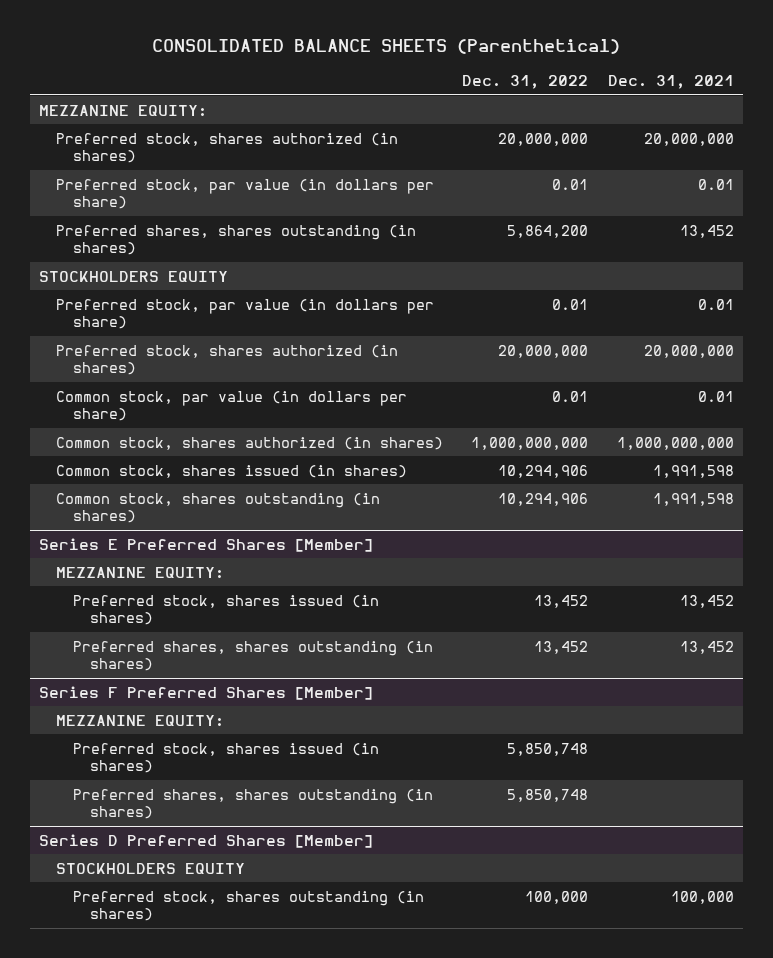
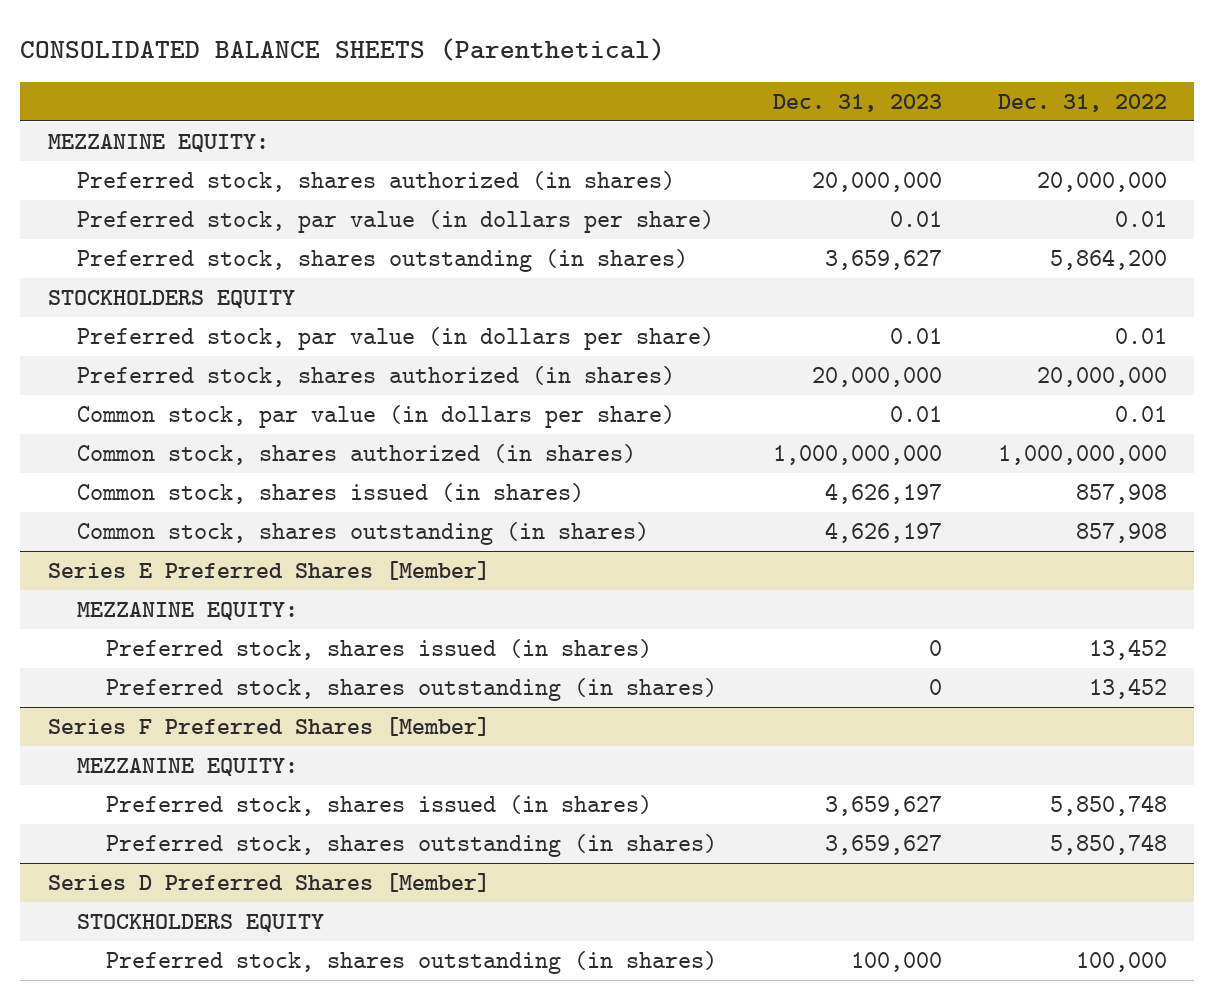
- | Dec. 31, 2022 | Dec. 31, 2021
+ | Dec. 31, 2023 | Dec. 31, 2022
- Preferred shares, shares outstanding (in shares) | 5,864,200 | 13,452
+ Preferred stock, shares outstanding (in shares) | 3,659,627 | 5,864,200
- Common stock, shares issued (in shares) | 10,294,906 | 1,991,598
- Common stock, shares outstanding (in shares) | 10,294,906 | 1,991,598
+ Common stock, shares issued (in shares) | 4,626,197 | 857,908
+ Common stock, shares outstanding (in shares) | 4,626,197 | 857,908
@ Series E Preferred Shares [Member]
- Preferred shares, shares outstanding (in shares) | 13,452 | 13,452
+ Preferred stock, shares outstanding (in shares) | 0 | 13,452
@ Series F Preferred Shares [Member]
- Preferred shares, shares outstanding (in shares) | 5,850,748 |
+ Preferred stock, shares outstanding (in shares) | 3,659,627 | 5,850,748

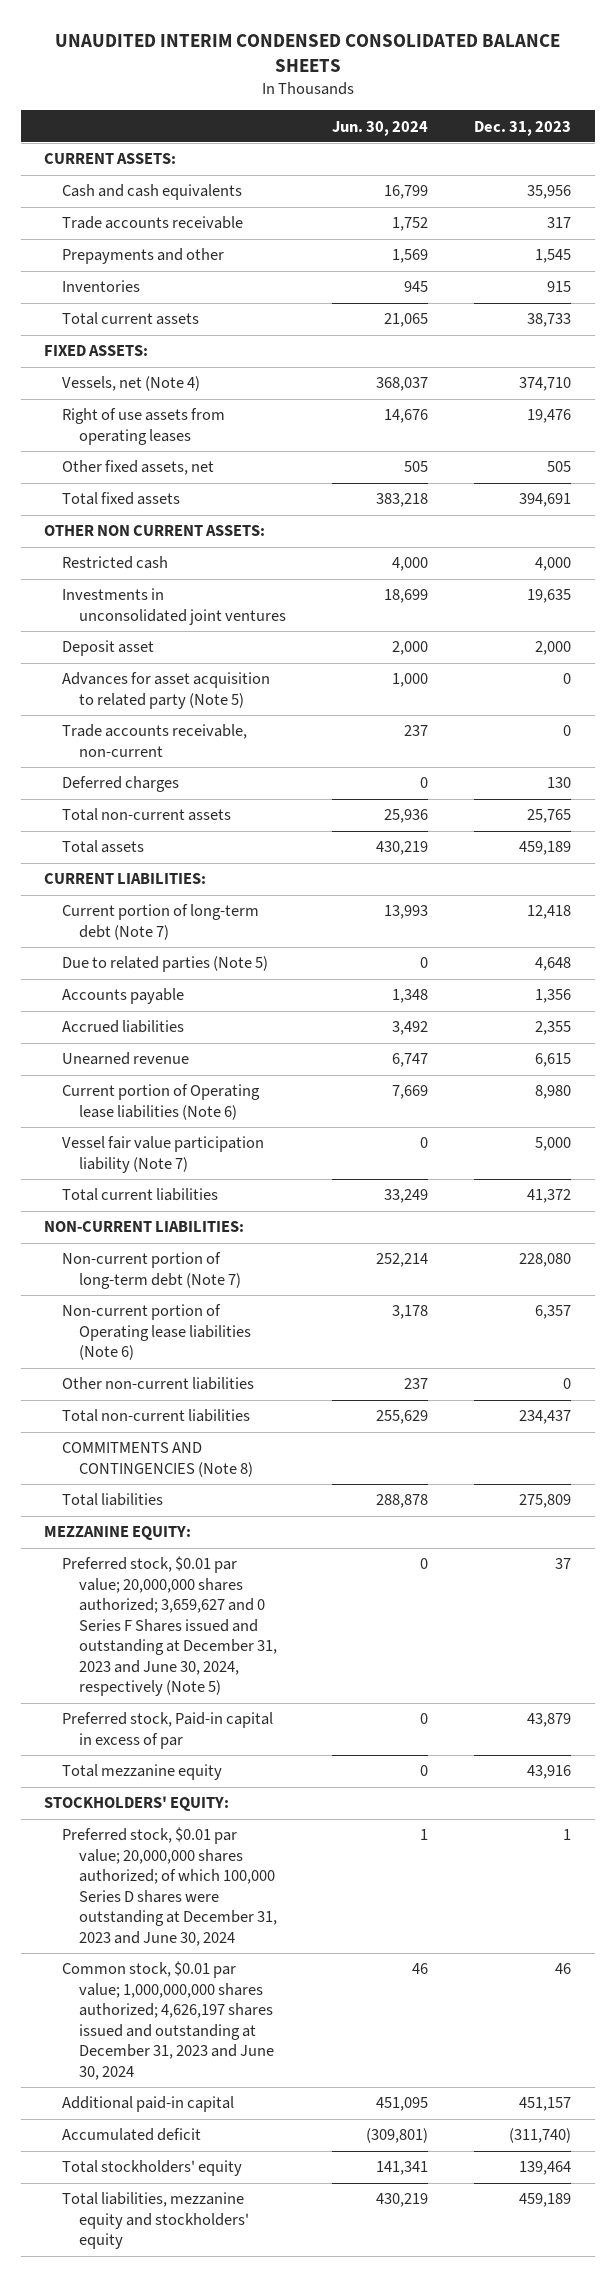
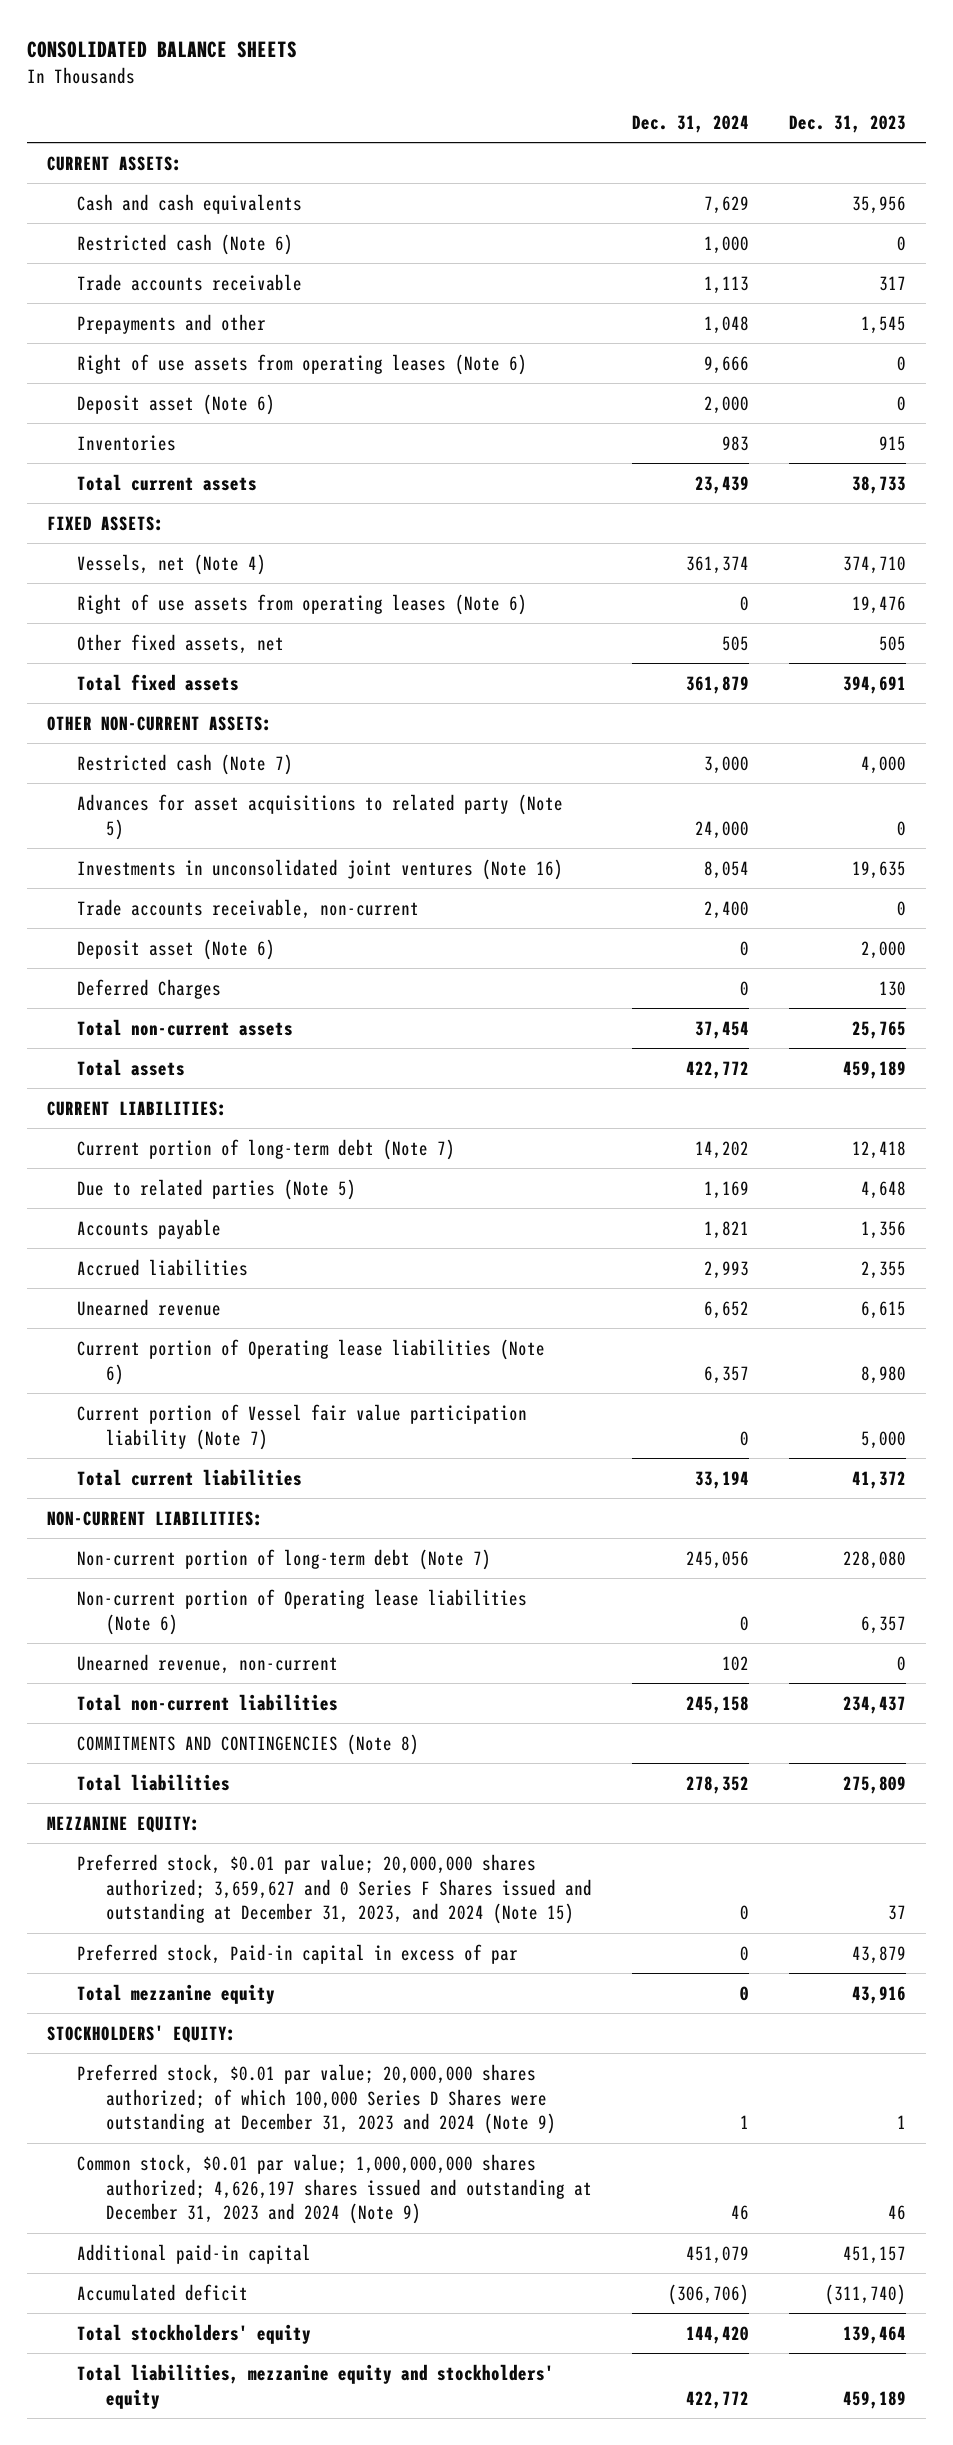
- UNAUDITED INTERIM CONDENSED CONSOLIDATED BALANCE SHEETS
+ CONSOLIDATED BALANCE SHEETS
- | Jun. 30, 2024 | Dec. 31, 2023
+ | Dec. 31, 2024 | Dec. 31, 2023
+ Restricted cash (Note 6) | 1,000 | 0
+ Right of use assets from operating leases (Note 6) | 9,666 | 0
+ Deposit asset (Note 6) | 2,000 | 0
- Right of use assets from operating leases | 14,676 | 19,476
+ Right of use assets from operating leases (Note 6) | 0 | 19,476
- OTHER NON CURRENT ASSETS:
- Restricted cash | 4,000 | 4,000
- Investments in unconsolidated joint ventures | 18,699 | 19,635
- Deposit asset | 2,000 | 2,000
- Advances for asset acquisition to related party (Note 5) | 1,000 | 0
+ OTHER NON-CURRENT ASSETS:
+ Restricted cash (Note 7) | 3,000 | 4,000
+ Advances for asset acquisitions to related party (Note 5) | 24,000 | 0
+ Investments in unconsolidated joint ventures (Note 16) | 8,054 | 19,635
- Deferred charges | 0 | 130
+ Deposit asset (Note 6) | 0 | 2,000
+ Deferred Charges | 0 | 130
- Vessel fair value participation liability (Note 7) | 0 | 5,000
+ Current portion of Vessel fair value participation liability (Note 7) | 0 | 5,000
- Other non-current liabilities | 237 | 0
+ Unearned revenue, non-current | 102 | 0
- Preferred stock, $0.01 par value; 20,000,000 shares authorized; 3,659,627 and 0 Series F Shares issued and outstanding at December 31, 2023 and June 30, 2024, respectively (Note 5) | 0 | 37
+ Preferred stock, $0.01 par value; 20,000,000 shares authorized; 3,659,627 and 0 Series F Shares issued and outstanding at December 31, 2023, and 2024 (Note 15) | 0 | 37
- Preferred stock, $0.01 par value; 20,000,000 shares authorized; of which 100,000 Series D shares were outstanding at December 31, 2023 and June 30, 2024 | 1 | 1
- Common stock, $0.01 par value; 1,000,000,000 shares authorized; 4,626,197 shares issued and outstanding at December 31, 2023 and June 30, 2024 | 46 | 46
+ Preferred stock, $0.01 par value; 20,000,000 shares authorized; of which 100,000 Series D Shares were outstanding at December 31, 2023 and 2024 (Note 9) | 1 | 1
+ Common stock, $0.01 par value; 1,000,000,000 shares authorized; 4,626,197 shares issued and outstanding at December 31, 2023 and 2024 (Note 9) | 46 | 46

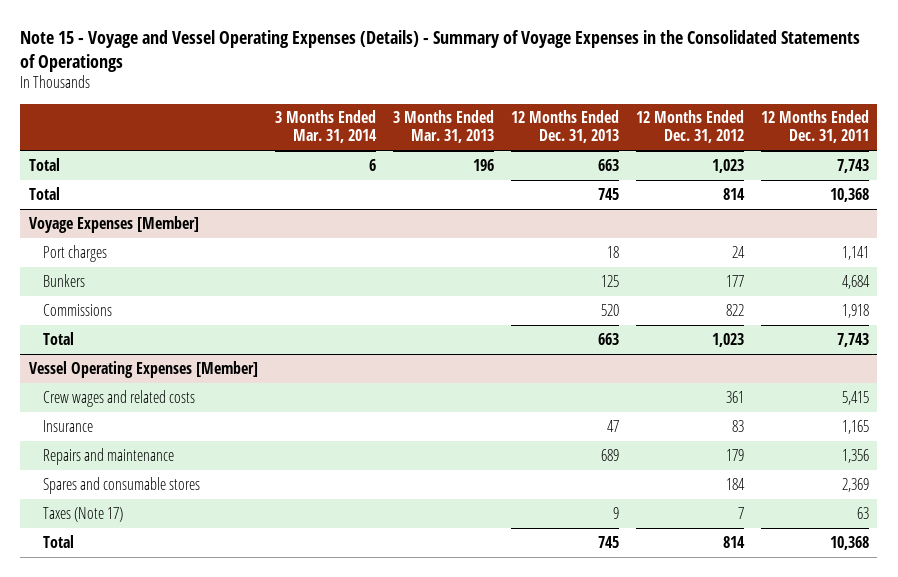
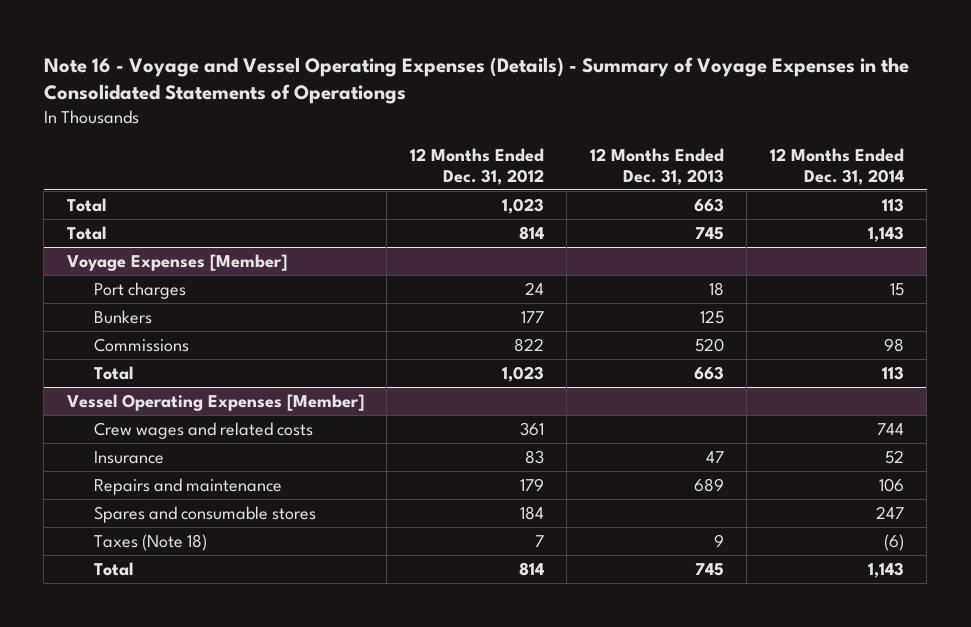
- Note 15 - Voyage and Vessel Operating Expenses (Details) - Summary of Voyage Expenses in the Consolidated Statements of Operationgs
+ Note 16 - Voyage and Vessel Operating Expenses (Details) - Summary of Voyage Expenses in the Consolidated Statements of Operationgs
- | 3 Months Ended Mar. 31, 2014 | 3 Months Ended Mar. 31, 2013 | 12 Months Ended Dec. 31, 2013 | 12 Months Ended Dec. 31, 2012 | 12 Months Ended Dec. 31, 2011
+ | 12 Months Ended Dec. 31, 2012 | 12 Months Ended Dec. 31, 2013 | 12 Months Ended Dec. 31, 2014
@ Vessel Operating Expenses [Member]
- Taxes (Note 17) | | | 9 | 7 | 63
+ Taxes (Note 18) | 7 | 9 | (6)

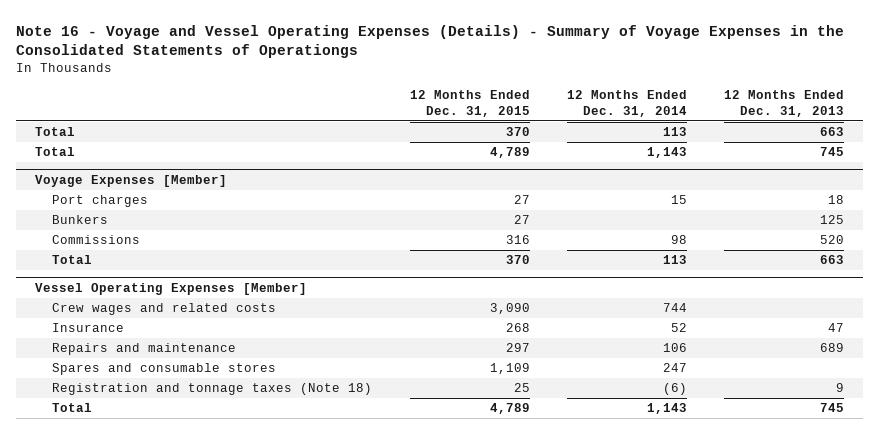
- | 12 Months Ended Dec. 31, 2012 | 12 Months Ended Dec. 31, 2013 | 12 Months Ended Dec. 31, 2014
+ | 12 Months Ended Dec. 31, 2015 | 12 Months Ended Dec. 31, 2014 | 12 Months Ended Dec. 31, 2013
@ Vessel Operating Expenses [Member]
- Taxes (Note 18) | 7 | 9 | (6)
+ Registration and tonnage taxes (Note 18) | 25 | (6) | 9

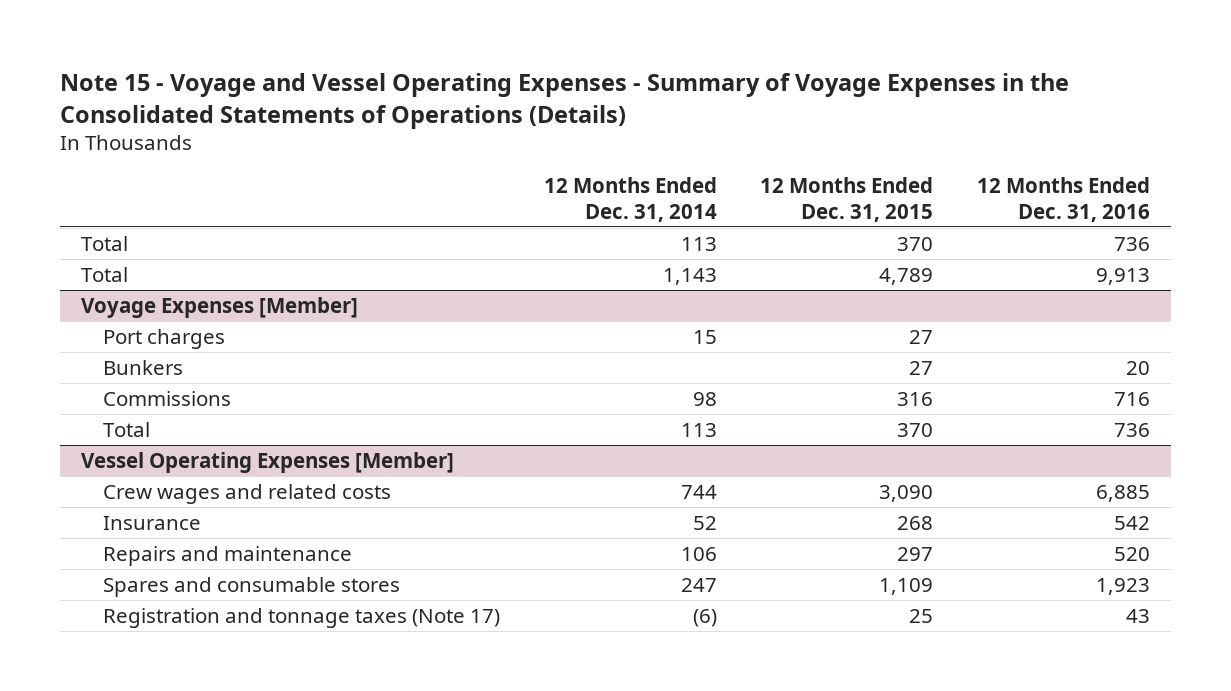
- Note 16 - Voyage and Vessel Operating Expenses (Details) - Summary of Voyage Expenses in the Consolidated Statements of Operationgs
+ Note 15 - Voyage and Vessel Operating Expenses - Summary of Voyage Expenses in the Consolidated Statements of Operations (Details)
- | 12 Months Ended Dec. 31, 2015 | 12 Months Ended Dec. 31, 2014 | 12 Months Ended Dec. 31, 2013
+ | 12 Months Ended Dec. 31, 2014 | 12 Months Ended Dec. 31, 2015 | 12 Months Ended Dec. 31, 2016
@ Vessel Operating Expenses [Member]
- Registration and tonnage taxes (Note 18) | 25 | (6) | 9
- Total | 4,789 | 1,143 | 745
+ Registration and tonnage taxes (Note 17) | (6) | 25 | 43

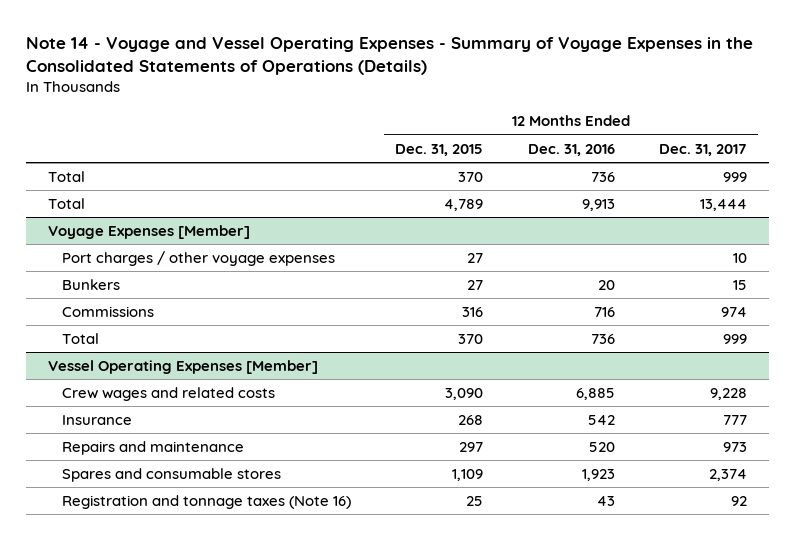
- Note 15 - Voyage and Vessel Operating Expenses - Summary of Voyage Expenses in the Consolidated Statements of Operations (Details)
+ Note 14 - Voyage and Vessel Operating Expenses - Summary of Voyage Expenses in the Consolidated Statements of Operations (Details)
- | 12 Months Ended Dec. 31, 2014 | 12 Months Ended Dec. 31, 2015 | 12 Months Ended Dec. 31, 2016
+ | 12 Months Ended Dec. 31, 2015 | 12 Months Ended Dec. 31, 2016 | 12 Months Ended Dec. 31, 2017
@ Voyage Expenses [Member]
- Port charges | 15 | 27 |
+ Port charges / other voyage expenses | 27 | | 10
@ Vessel Operating Expenses [Member]
- Registration and tonnage taxes (Note 17) | (6) | 25 | 43
+ Registration and tonnage taxes (Note 16) | 25 | 43 | 92

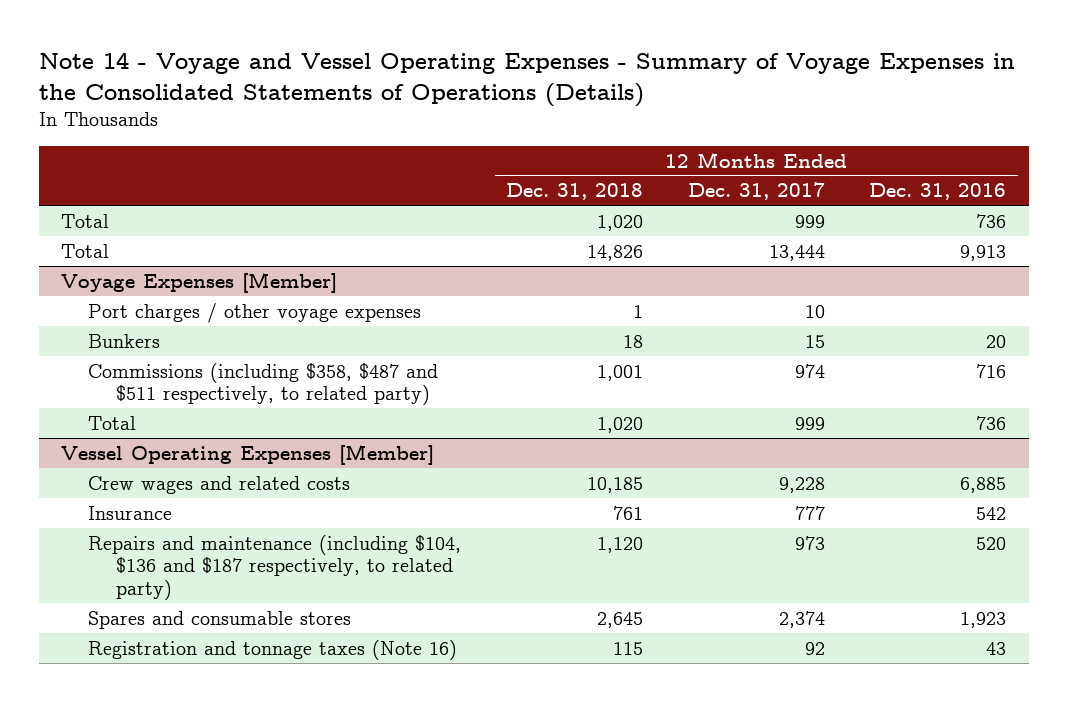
- | 12 Months Ended Dec. 31, 2015 | 12 Months Ended Dec. 31, 2016 | 12 Months Ended Dec. 31, 2017
+ | 12 Months Ended Dec. 31, 2018 | 12 Months Ended Dec. 31, 2017 | 12 Months Ended Dec. 31, 2016
@ Voyage Expenses [Member]
- Commissions | 316 | 716 | 974
+ Commissions (including $358, $487 and $511 respectively, to related party) | 1,001 | 974 | 716
@ Vessel Operating Expenses [Member]
- Repairs and maintenance | 297 | 520 | 973
+ Repairs and maintenance (including $104, $136 and $187 respectively, to related party) | 1,120 | 973 | 520

